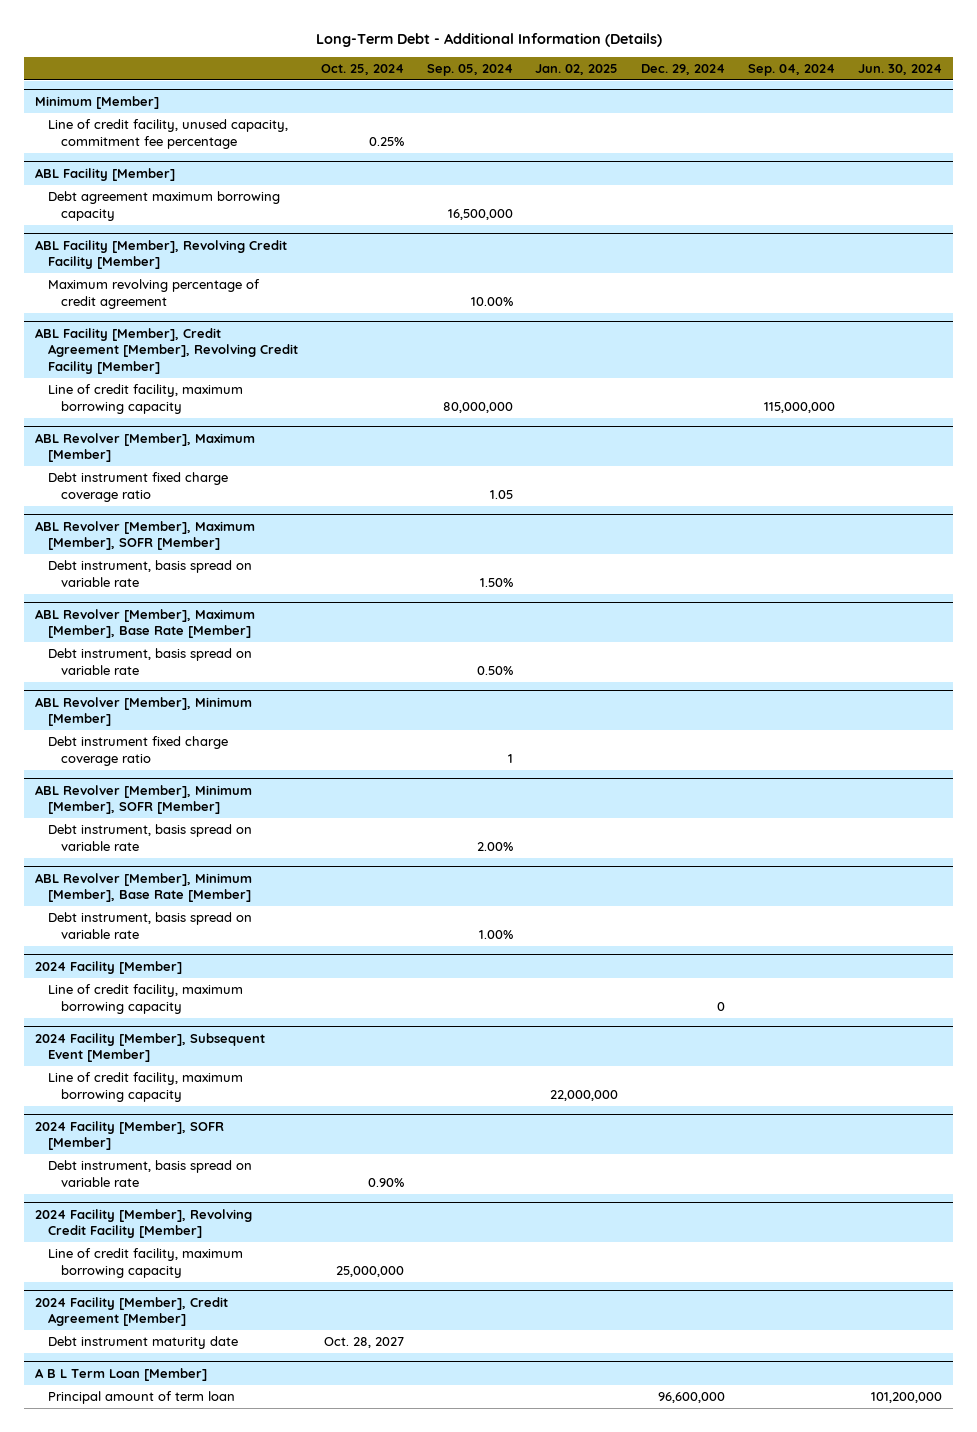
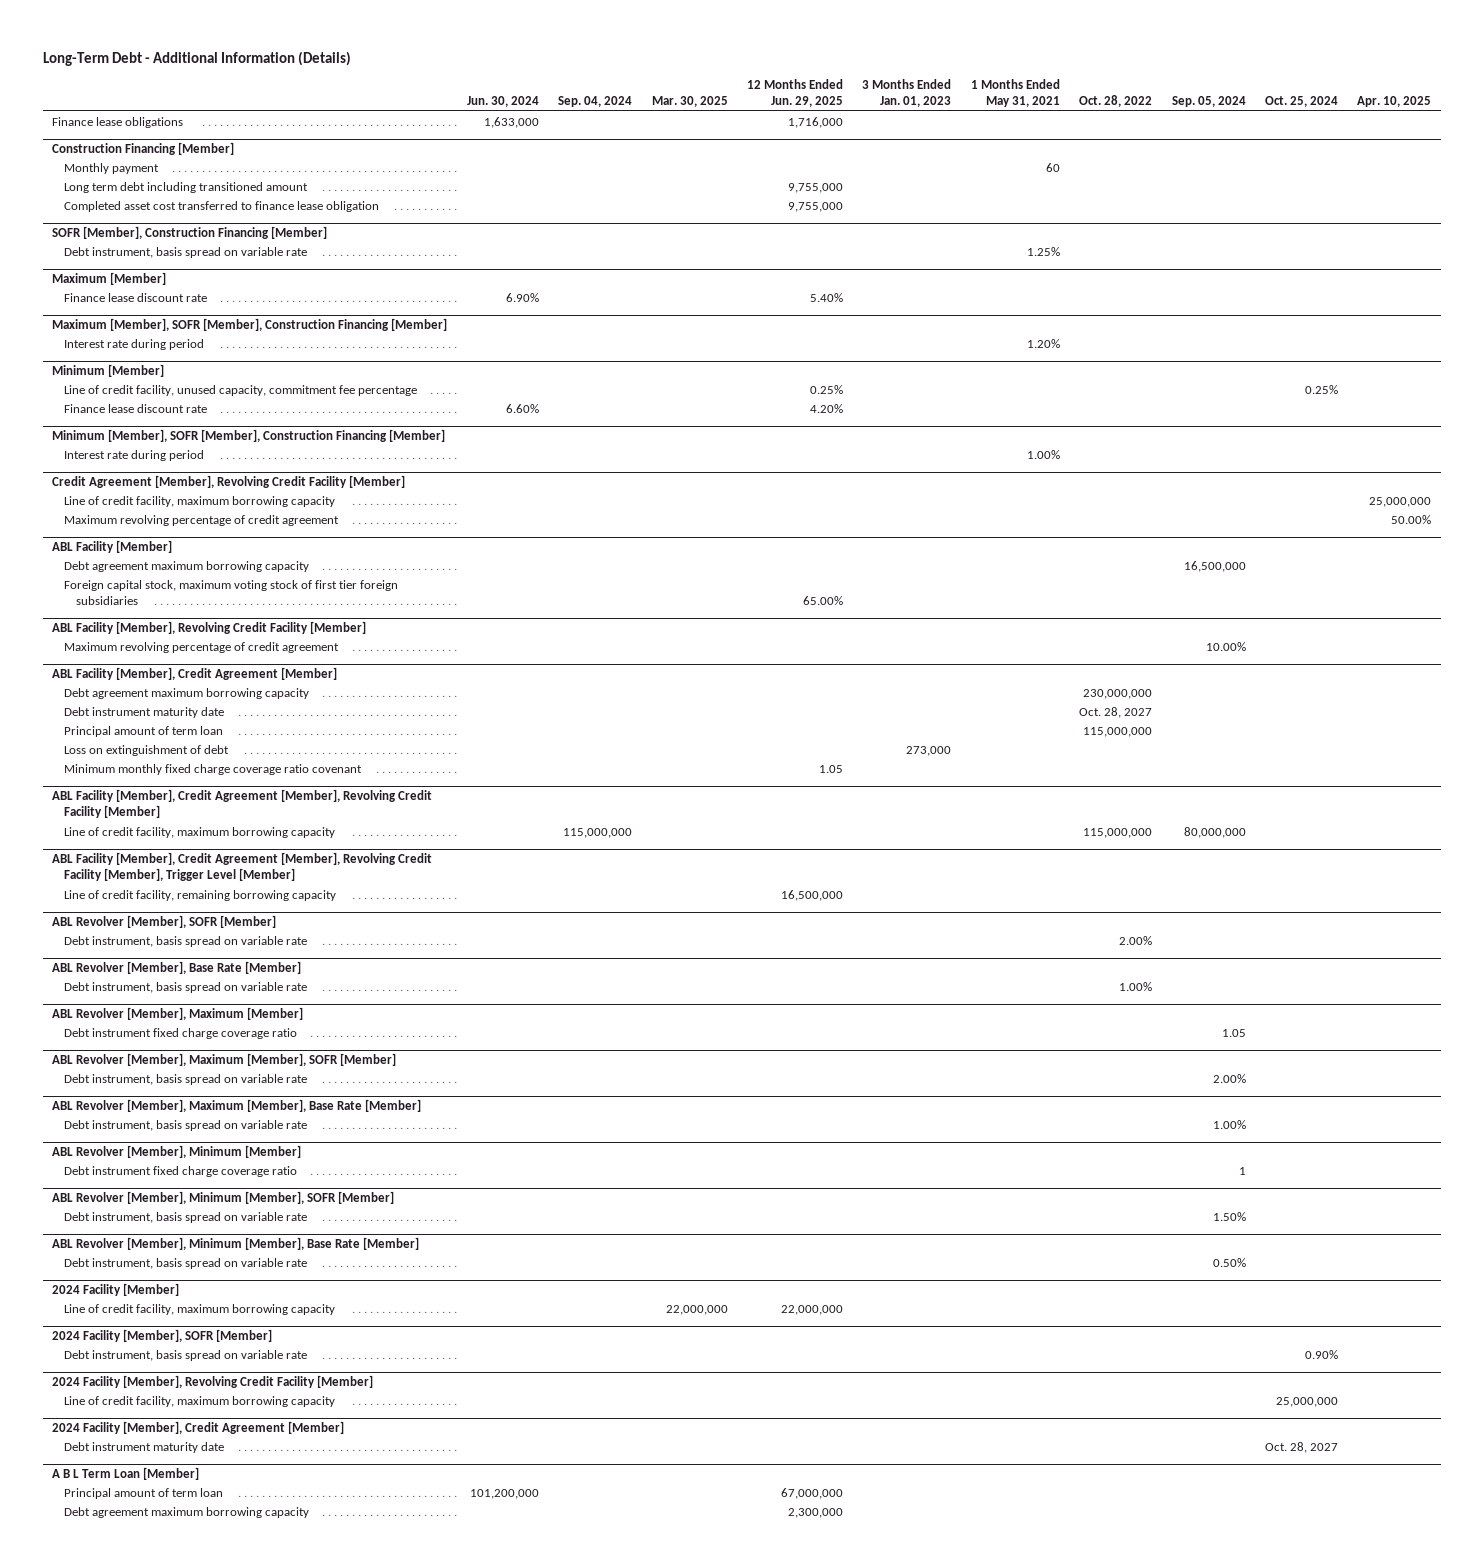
- | Oct. 25, 2024 | Sep. 05, 2024 | Jan. 02, 2025 | Dec. 29, 2024 | Sep. 04, 2024 | Jun. 30, 2024
+ | Jun. 30, 2024 | Sep. 04, 2024 | Mar. 30, 2025 | 12 Months Ended Jun. 29, 2025 | 3 Months Ended Jan. 01, 2023 | 1 Months Ended May 31, 2021 | Oct. 28, 2022 | Sep. 05, 2024 | Oct. 25, 2024 | Apr. 10, 2025
+ Finance lease obligations | 1,633,000 | | | 1,716,000 | | | | | |
+ Construction Financing [Member]
+ Monthly payment | | | | | | 60 | | | |
+ Long term debt including transitioned amount | | | | 9,755,000 | | | | | |
+ Completed asset cost transferred to finance lease obligation | | | | 9,755,000 | | | | | |
+ SOFR [Member], Construction Financing [Member]
+ Debt instrument, basis spread on variable rate | | | | | | 1.25% | | | |
+ Maximum [Member]
+ Finance lease discount rate | 6.90% | | | 5.40% | | | | | |
+ Maximum [Member], SOFR [Member], Construction Financing [Member]
+ Interest rate during period | | | | | | 1.20% | | | |
@ Minimum [Member]
+ Finance lease discount rate | 6.60% | | | 4.20% | | | | | |
+ Minimum [Member], SOFR [Member], Construction Financing [Member]
+ Interest rate during period | | | | | | 1.00% | | | |
+ Credit Agreement [Member], Revolving Credit Facility [Member]
+ Line of credit facility, maximum borrowing capacity | | | | | | | | | | 25,000,000
+ Maximum revolving percentage of credit agreement | | | | | | | | | | 50.00%
@ ABL Facility [Member]
+ Foreign capital stock, maximum voting stock of first tier foreign subsidiaries | | | | 65.00% | | | | | |
+ ABL Facility [Member], Credit Agreement [Member]
+ Debt agreement maximum borrowing capacity | | | | | | | 230,000,000 | | |
+ Debt instrument maturity date | | | | | | | Oct. 28, 2027 | | |
+ Principal amount of term loan | | | | | | | 115,000,000 | | |
+ Loss on extinguishment of debt | | | | | 273,000 | | | | |
+ Minimum monthly fixed charge coverage ratio covenant | | | | 1.05 | | | | | |
+ ABL Facility [Member], Credit Agreement [Member], Revolving Credit Facility [Member], Trigger Level [Member]
+ Line of credit facility, remaining borrowing capacity | | | | 16,500,000 | | | | | |
+ ABL Revolver [Member], SOFR [Member]
+ Debt instrument, basis spread on variable rate | | | | | | | 2.00% | | |
+ ABL Revolver [Member], Base Rate [Member]
+ Debt instrument, basis spread on variable rate | | | | | | | 1.00% | | |
@ ABL Revolver [Member], Maximum [Member], SOFR [Member]
- Debt instrument, basis spread on variable rate | | 1.50% | | | |
+ Debt instrument, basis spread on variable rate | | | | | | | | 2.00% | |
@ ABL Revolver [Member], Maximum [Member], Base Rate [Member]
- Debt instrument, basis spread on variable rate | | 0.50% | | | |
+ Debt instrument, basis spread on variable rate | | | | | | | | 1.00% | |
@ ABL Revolver [Member], Minimum [Member], SOFR [Member]
- Debt instrument, basis spread on variable rate | | 2.00% | | | |
+ Debt instrument, basis spread on variable rate | | | | | | | | 1.50% | |
@ ABL Revolver [Member], Minimum [Member], Base Rate [Member]
- Debt instrument, basis spread on variable rate | | 1.00% | | | |
+ Debt instrument, basis spread on variable rate | | | | | | | | 0.50% | |
- 2024 Facility [Member], Subsequent Event [Member]
- Line of credit facility, maximum borrowing capacity | | | 22,000,000 | | |
@ A B L Term Loan [Member]
+ Debt agreement maximum borrowing capacity | | | | 2,300,000 | | | | | |

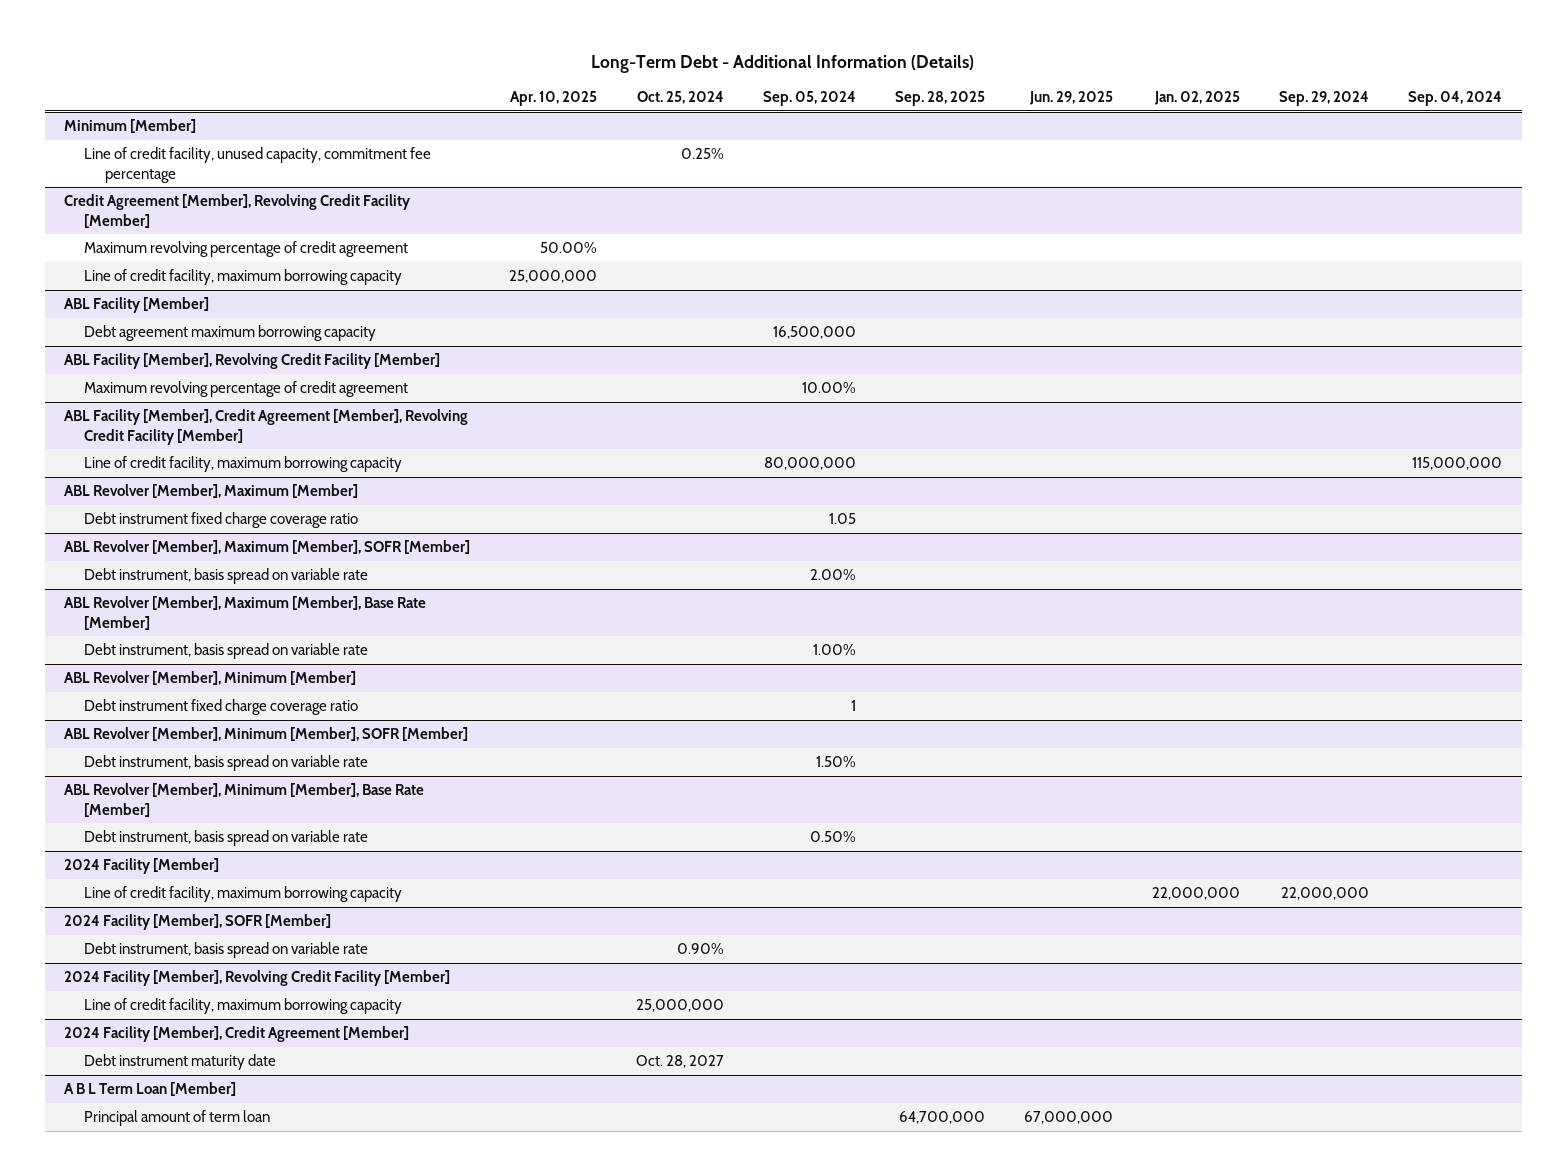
- | Jun. 30, 2024 | Sep. 04, 2024 | Mar. 30, 2025 | 12 Months Ended Jun. 29, 2025 | 3 Months Ended Jan. 01, 2023 | 1 Months Ended May 31, 2021 | Oct. 28, 2022 | Sep. 05, 2024 | Oct. 25, 2024 | Apr. 10, 2025
+ | Apr. 10, 2025 | Oct. 25, 2024 | Sep. 05, 2024 | Sep. 28, 2025 | Jun. 29, 2025 | Jan. 02, 2025 | Sep. 29, 2024 | Sep. 04, 2024
- Finance lease obligations | 1,633,000 | | | 1,716,000 | | | | | |
- Construction Financing [Member]
- Monthly payment | | | | | | 60 | | | |
- Long term debt including transitioned amount | | | | 9,755,000 | | | | | |
- Completed asset cost transferred to finance lease obligation | | | | 9,755,000 | | | | | |
- SOFR [Member], Construction Financing [Member]
- Debt instrument, basis spread on variable rate | | | | | | 1.25% | | | |
- Maximum [Member]
- Finance lease discount rate | 6.90% | | | 5.40% | | | | | |
- Maximum [Member], SOFR [Member], Construction Financing [Member]
- Interest rate during period | | | | | | 1.20% | | | |
@ Minimum [Member]
- Finance lease discount rate | 6.60% | | | 4.20% | | | | | |
- Minimum [Member], SOFR [Member], Construction Financing [Member]
- Interest rate during period | | | | | | 1.00% | | | |
@ Credit Agreement [Member], Revolving Credit Facility [Member]
moved down: Line of credit facility, maximum borrowing capacity | 25,000,000 | | | | | | |
@ ABL Facility [Member]
- Foreign capital stock, maximum voting stock of first tier foreign subsidiaries | | | | 65.00% | | | | | |
- ABL Facility [Member], Credit Agreement [Member]
- Debt agreement maximum borrowing capacity | | | | | | | 230,000,000 | | |
- Debt instrument maturity date | | | | | | | Oct. 28, 2027 | | |
- Principal amount of term loan | | | | | | | 115,000,000 | | |
- Loss on extinguishment of debt | | | | | 273,000 | | | | |
- Minimum monthly fixed charge coverage ratio covenant | | | | 1.05 | | | | | |
- ABL Facility [Member], Credit Agreement [Member], Revolving Credit Facility [Member], Trigger Level [Member]
- Line of credit facility, remaining borrowing capacity | | | | 16,500,000 | | | | | |
- ABL Revolver [Member], SOFR [Member]
- Debt instrument, basis spread on variable rate | | | | | | | 2.00% | | |
- ABL Revolver [Member], Base Rate [Member]
- Debt instrument, basis spread on variable rate | | | | | | | 1.00% | | |
@ A B L Term Loan [Member]
- Debt agreement maximum borrowing capacity | | | | 2,300,000 | | | | | |

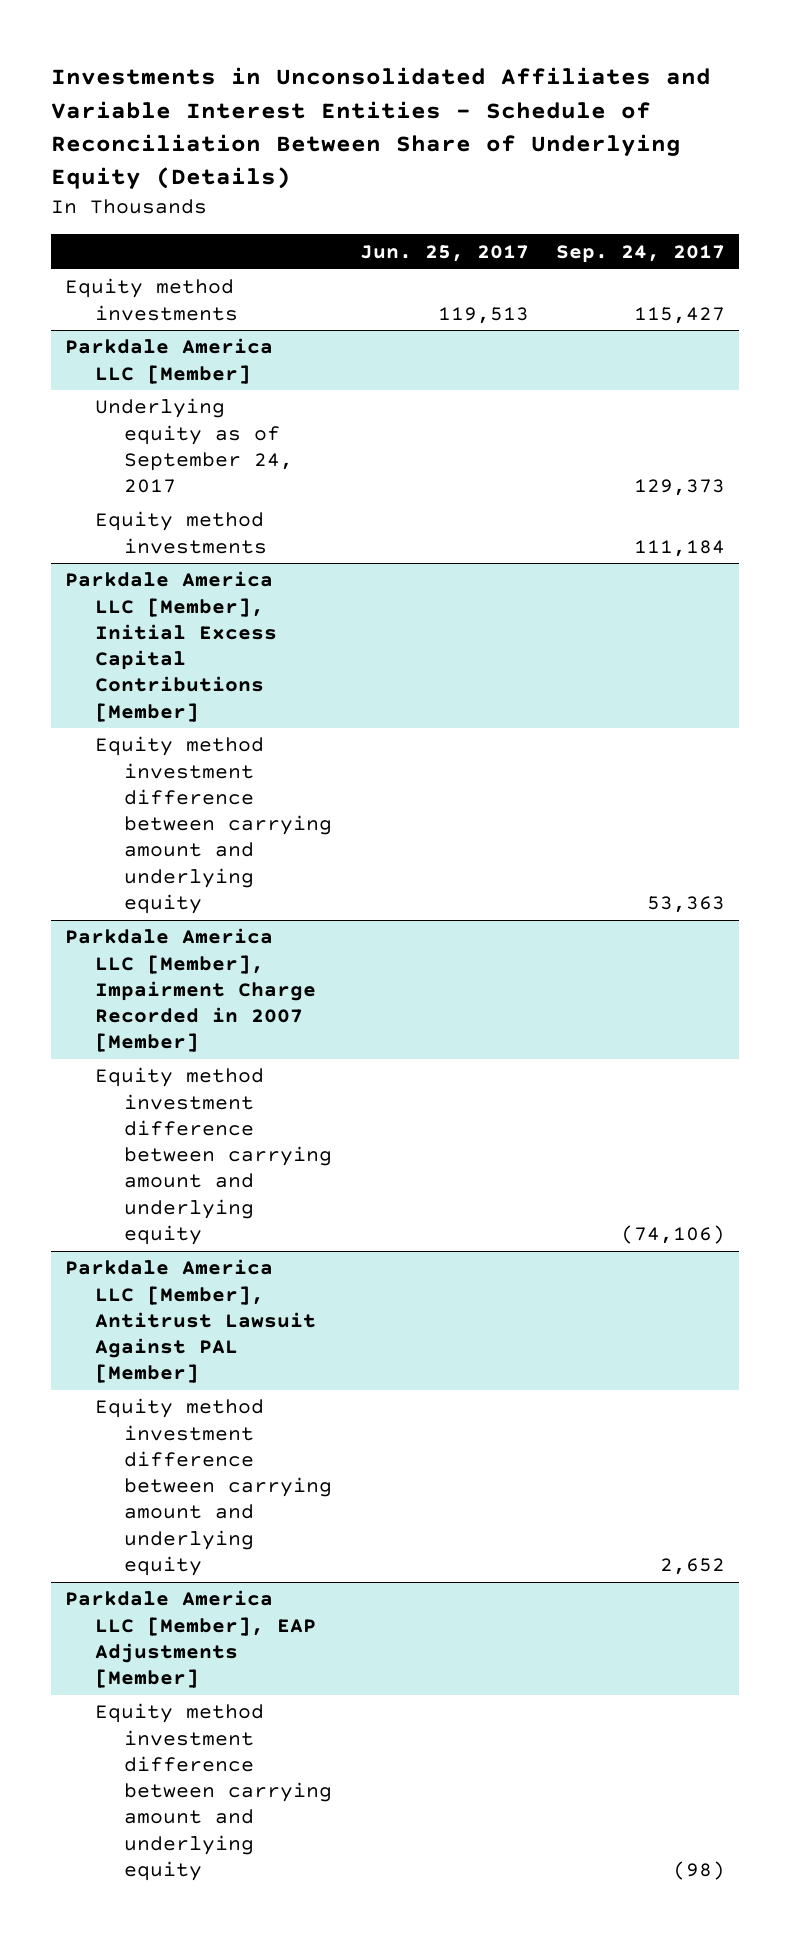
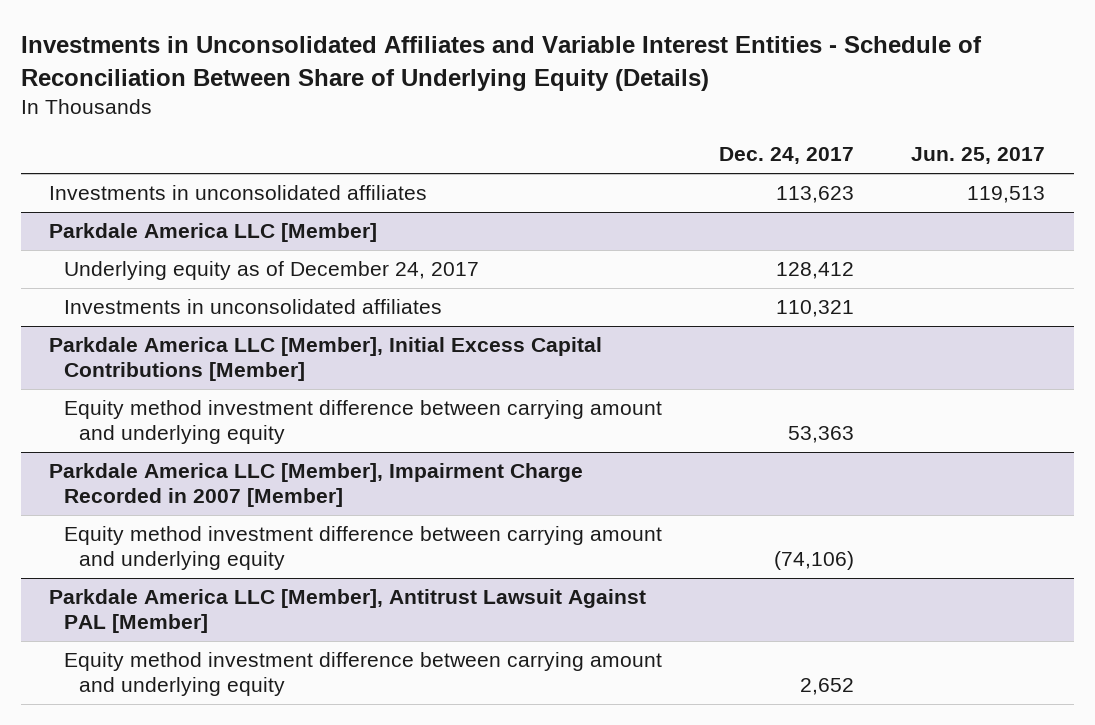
- | Jun. 25, 2017 | Sep. 24, 2017
+ | Dec. 24, 2017 | Jun. 25, 2017
- Equity method investments | 119,513 | 115,427
+ Investments in unconsolidated affiliates | 113,623 | 119,513
@ Parkdale America LLC [Member]
- Underlying equity as of September 24, 2017 | | 129,373
- Equity method investments | | 111,184
+ Underlying equity as of December 24, 2017 | 128,412 |
+ Investments in unconsolidated affiliates | 110,321 |
- Parkdale America LLC [Member], EAP Adjustments [Member]
- Equity method investment difference between carrying amount and underlying equity | | (98)

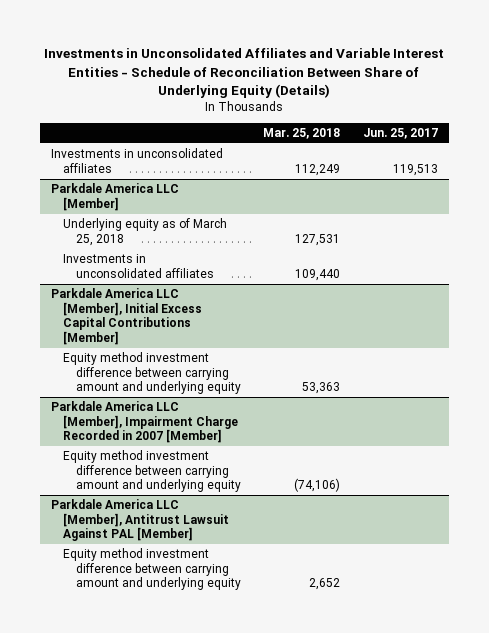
- | Dec. 24, 2017 | Jun. 25, 2017
+ | Mar. 25, 2018 | Jun. 25, 2017
@ Parkdale America LLC [Member]
- Underlying equity as of December 24, 2017 | 128,412 |
+ Underlying equity as of March 25, 2018 | 127,531 |

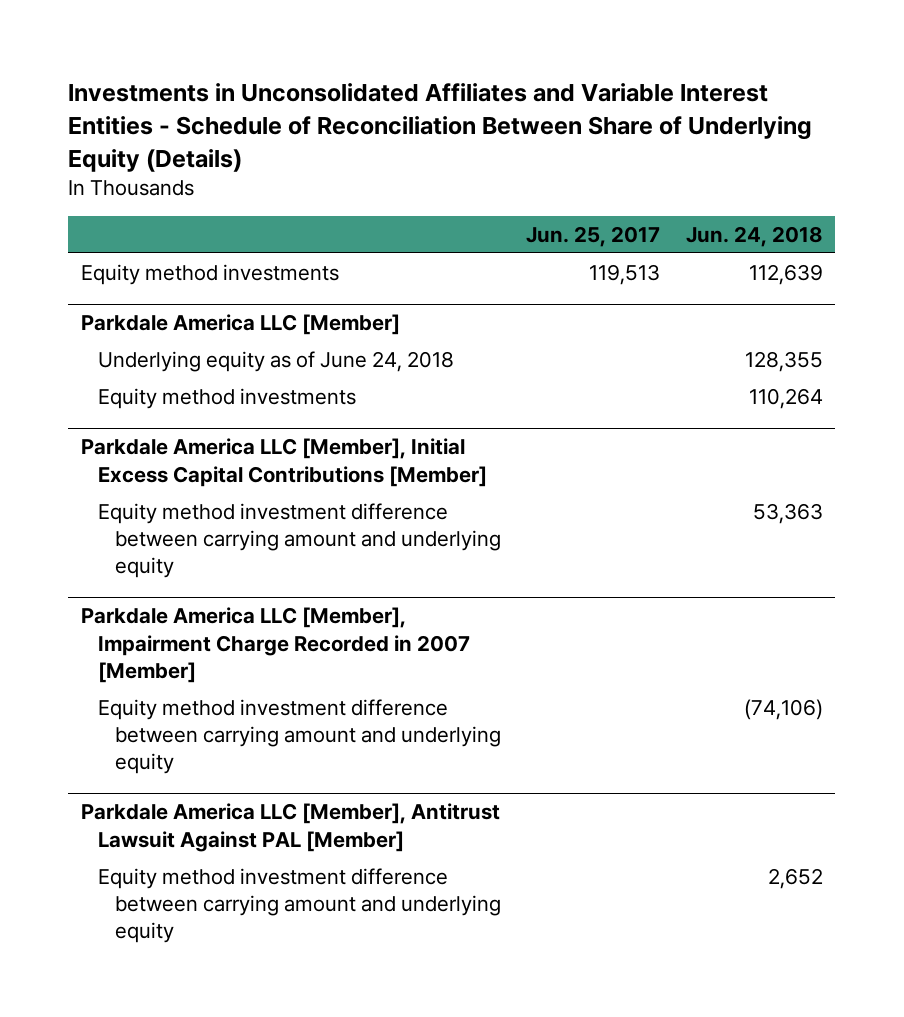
- | Mar. 25, 2018 | Jun. 25, 2017
+ | Jun. 25, 2017 | Jun. 24, 2018
- Investments in unconsolidated affiliates | 112,249 | 119,513
+ Equity method investments | 119,513 | 112,639
@ Parkdale America LLC [Member]
- Underlying equity as of March 25, 2018 | 127,531 |
- Investments in unconsolidated affiliates | 109,440 |
+ Underlying equity as of June 24, 2018 | | 128,355
+ Equity method investments | | 110,264

